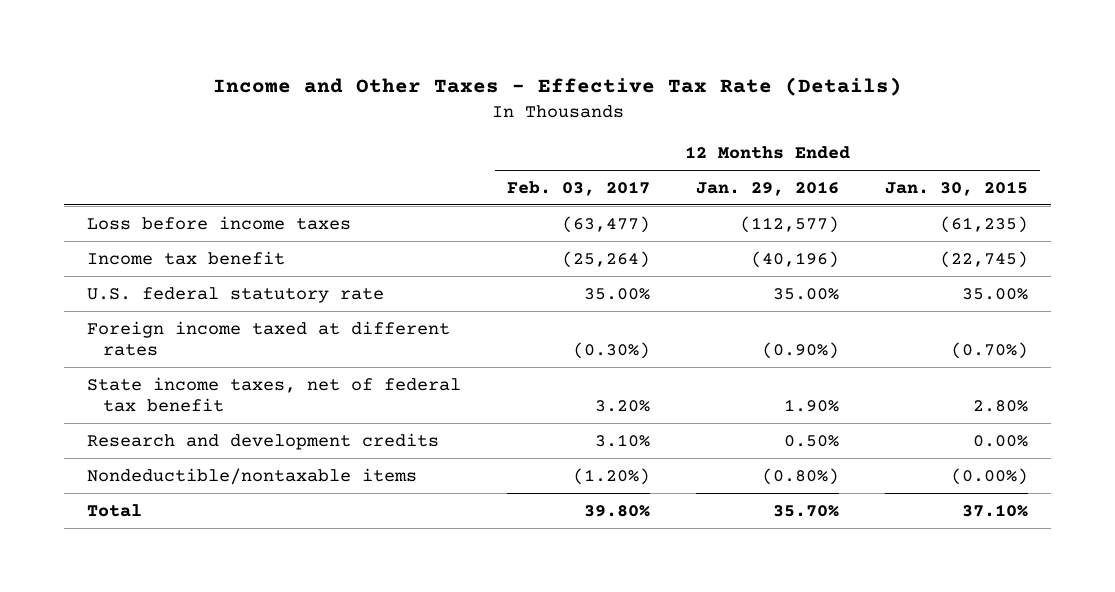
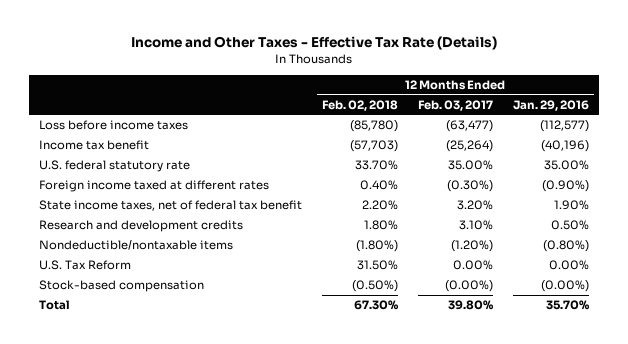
- | 12 Months Ended Feb. 03, 2017 | 12 Months Ended Jan. 29, 2016 | 12 Months Ended Jan. 30, 2015
+ | 12 Months Ended Feb. 02, 2018 | 12 Months Ended Feb. 03, 2017 | 12 Months Ended Jan. 29, 2016
+ U.S. Tax Reform | 31.50% | 0.00% | 0.00%
+ Stock-based compensation | (0.50%) | (0.00%) | (0.00%)

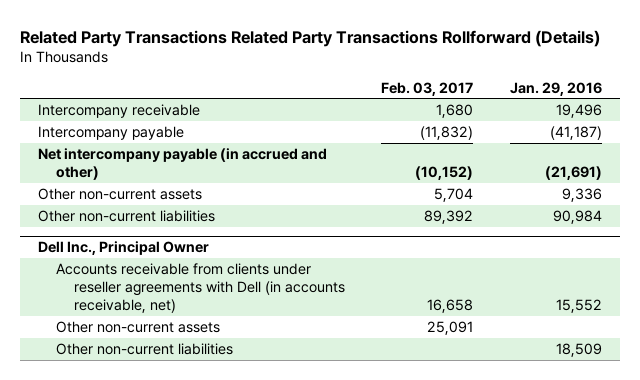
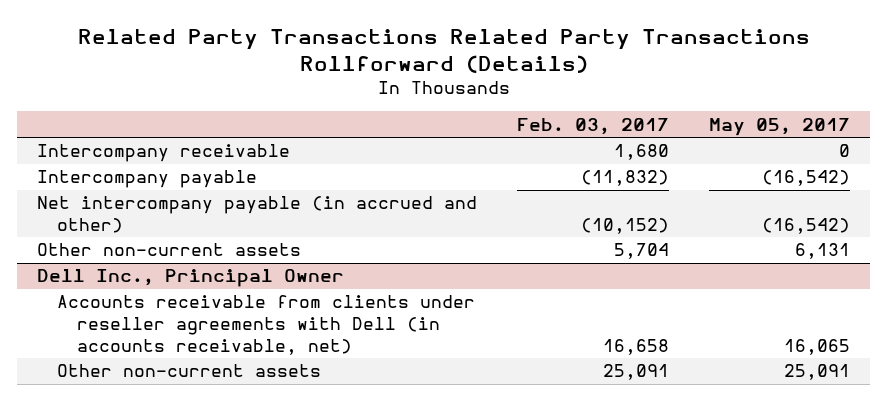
- | Feb. 03, 2017 | Jan. 29, 2016
+ | Feb. 03, 2017 | May 05, 2017
- Other non-current liabilities | 89,392 | 90,984
@ Dell Inc., Principal Owner
- Other non-current liabilities | | 18,509

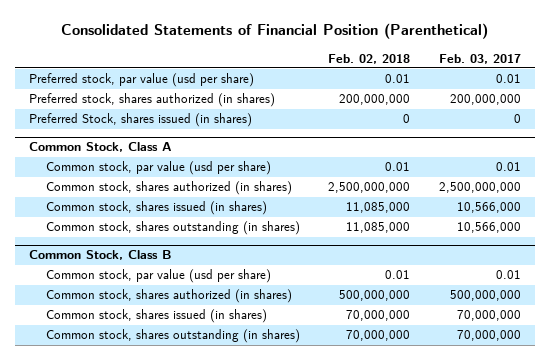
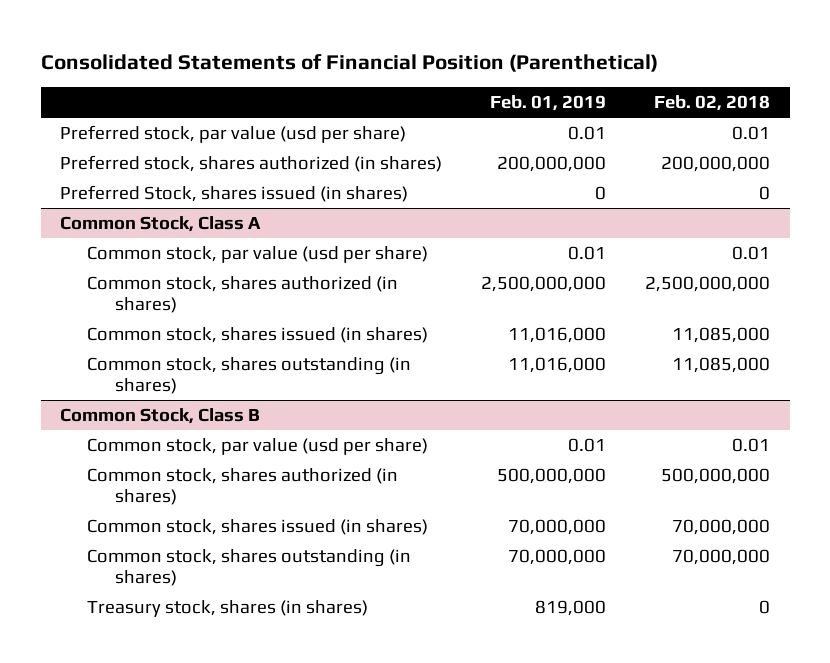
- | Feb. 02, 2018 | Feb. 03, 2017
+ | Feb. 01, 2019 | Feb. 02, 2018
@ Common Stock, Class B
+ Treasury stock, shares (in shares) | 819,000 | 0

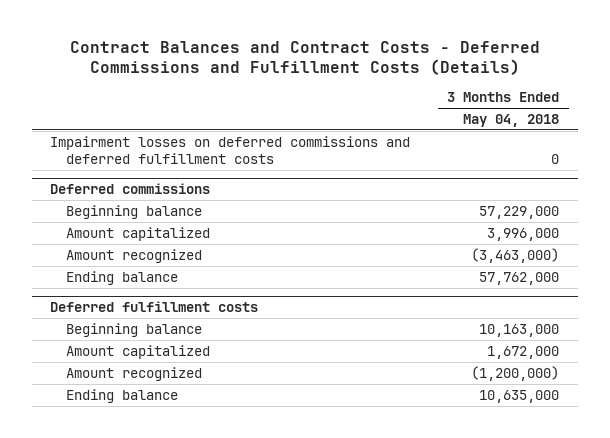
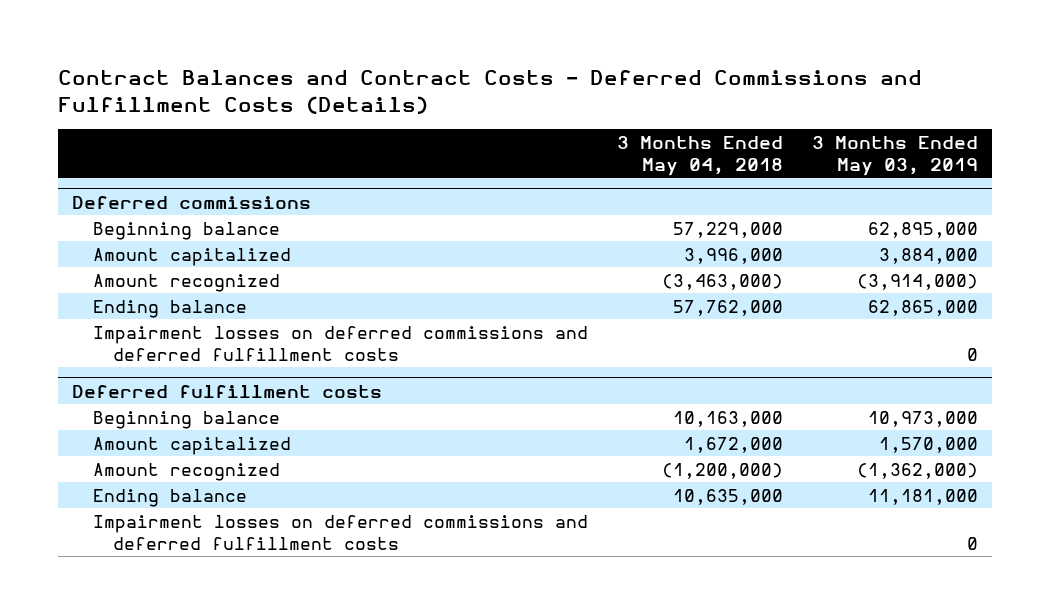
- | 3 Months Ended May 04, 2018
+ | 3 Months Ended May 04, 2018 | 3 Months Ended May 03, 2019
- Impairment losses on deferred commissions and deferred fulfillment costs | 0
@ Deferred commissions
+ Impairment losses on deferred commissions and deferred fulfillment costs | | 0
@ Deferred fulfillment costs
+ Impairment losses on deferred commissions and deferred fulfillment costs | | 0

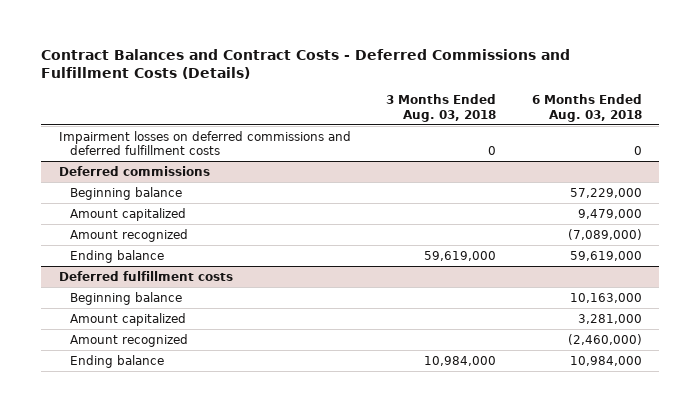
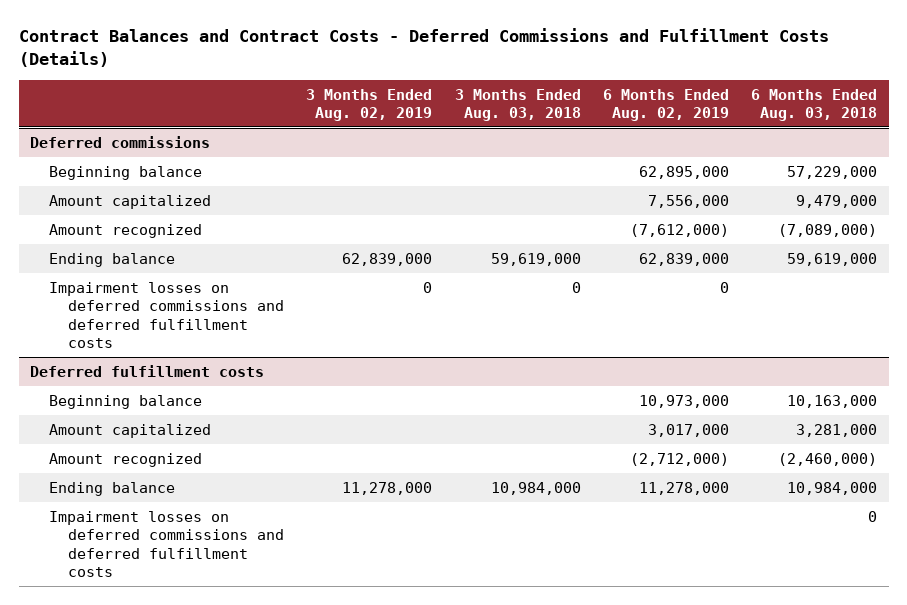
- | 3 Months Ended Aug. 03, 2018 | 6 Months Ended Aug. 03, 2018
+ | 3 Months Ended Aug. 02, 2019 | 3 Months Ended Aug. 03, 2018 | 6 Months Ended Aug. 02, 2019 | 6 Months Ended Aug. 03, 2018
- Impairment losses on deferred commissions and deferred fulfillment costs | 0 | 0
@ Deferred commissions
+ Impairment losses on deferred commissions and deferred fulfillment costs | 0 | 0 | 0 |
@ Deferred fulfillment costs
+ Impairment losses on deferred commissions and deferred fulfillment costs | | | | 0

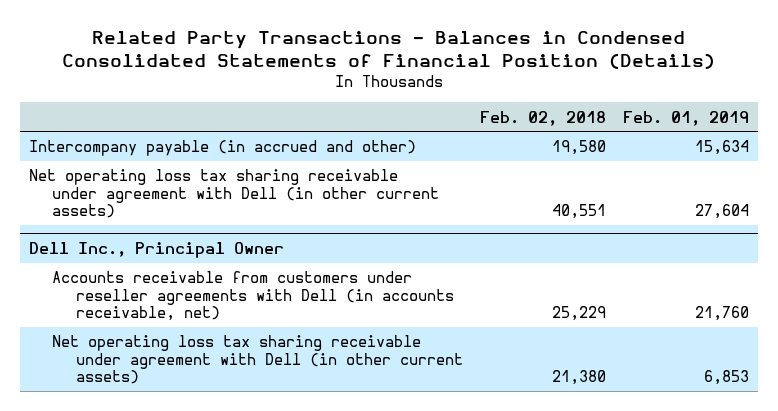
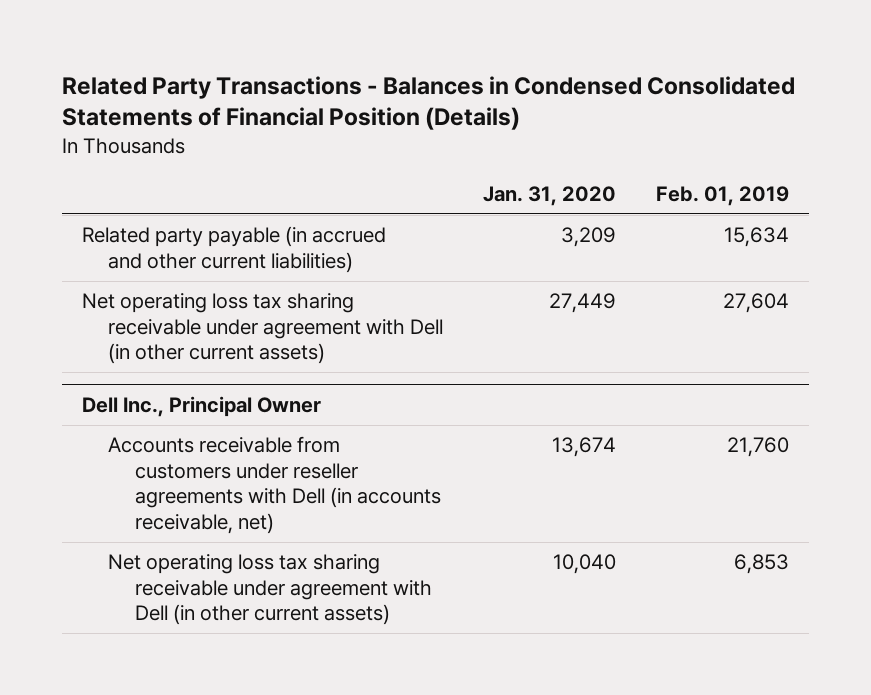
- | Feb. 02, 2018 | Feb. 01, 2019
+ | Jan. 31, 2020 | Feb. 01, 2019
- Intercompany payable (in accrued and other) | 19,580 | 15,634
+ Related party payable (in accrued and other current liabilities) | 3,209 | 15,634

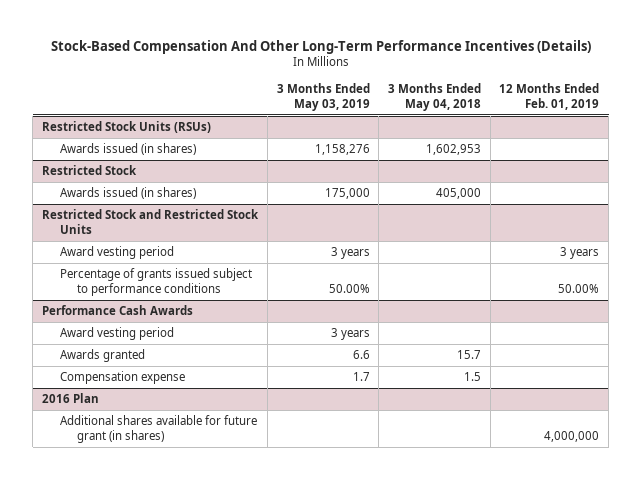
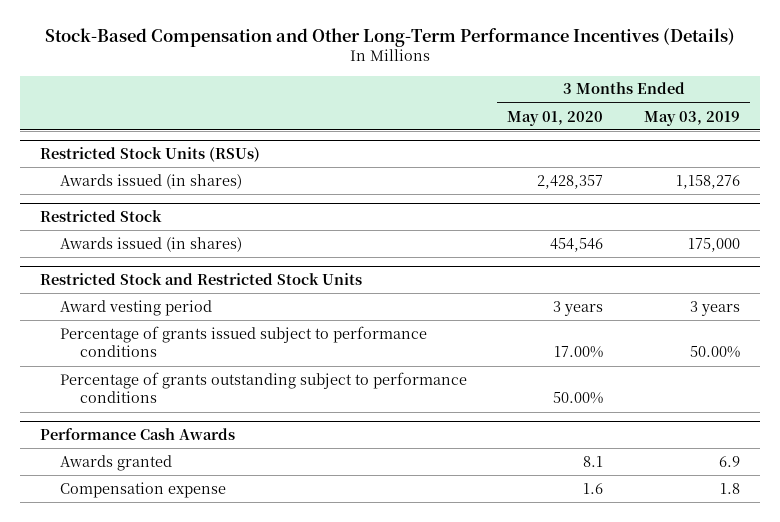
- Stock-Based Compensation And Other Long-Term Performance Incentives (Details)
+ Stock-Based Compensation and Other Long-Term Performance Incentives (Details)
- | 3 Months Ended May 03, 2019 | 3 Months Ended May 04, 2018 | 12 Months Ended Feb. 01, 2019
+ | 3 Months Ended May 01, 2020 | 3 Months Ended May 03, 2019
@ Restricted Stock and Restricted Stock Units
+ Percentage of grants outstanding subject to performance conditions | 50.00% |
@ Performance Cash Awards
- Award vesting period | 3 years | |
- Awards granted | 6.6 | 15.7 |
- Compensation expense | 1.7 | 1.5 |
- 2016 Plan
- Additional shares available for future grant (in shares) | | | 4,000,000
@ Performance Cash Awards
+ Awards granted | 8.1 | 6.9
+ Compensation expense | 1.6 | 1.8

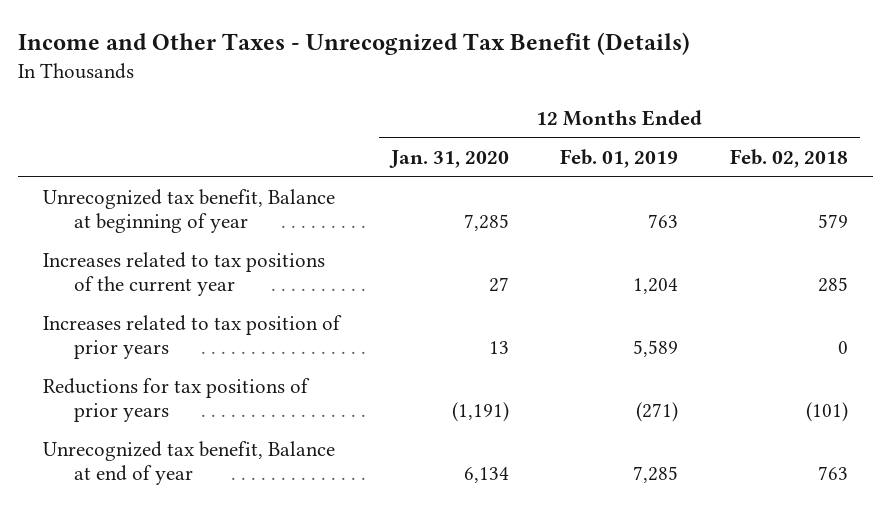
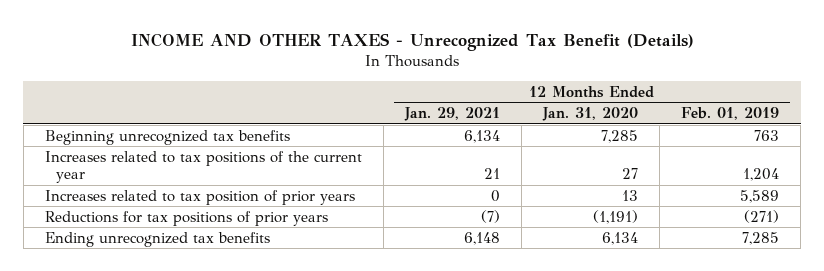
- Income and Other Taxes - Unrecognized Tax Benefit (Details)
+ INCOME AND OTHER TAXES - Unrecognized Tax Benefit (Details)
- | 12 Months Ended Jan. 31, 2020 | 12 Months Ended Feb. 01, 2019 | 12 Months Ended Feb. 02, 2018
+ | 12 Months Ended Jan. 29, 2021 | 12 Months Ended Jan. 31, 2020 | 12 Months Ended Feb. 01, 2019
- Unrecognized tax benefit, Balance at beginning of year | 7,285 | 763 | 579
+ Beginning unrecognized tax benefits | 6,134 | 7,285 | 763
- Unrecognized tax benefit, Balance at end of year | 6,134 | 7,285 | 763
+ Ending unrecognized tax benefits | 6,148 | 6,134 | 7,285

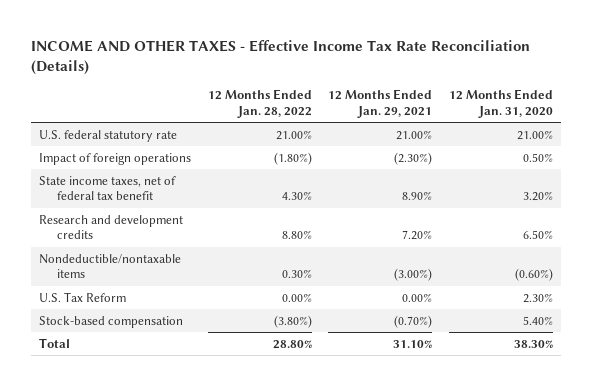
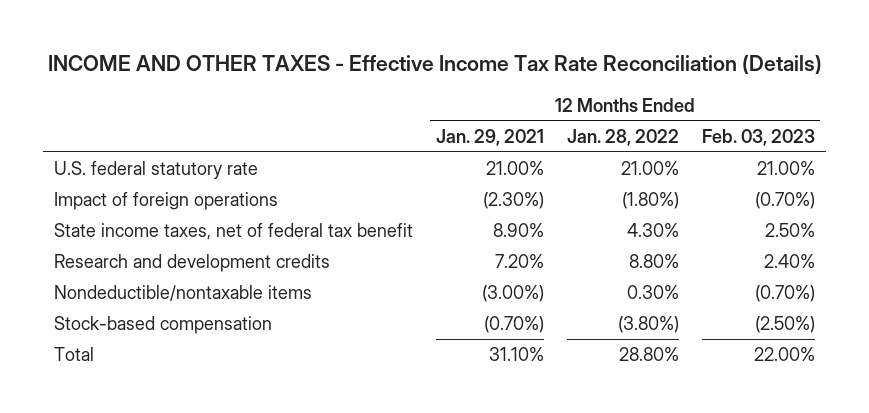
- | 12 Months Ended Jan. 28, 2022 | 12 Months Ended Jan. 29, 2021 | 12 Months Ended Jan. 31, 2020
+ | 12 Months Ended Jan. 29, 2021 | 12 Months Ended Jan. 28, 2022 | 12 Months Ended Feb. 03, 2023
- U.S. Tax Reform | 0.00% | 0.00% | 2.30%

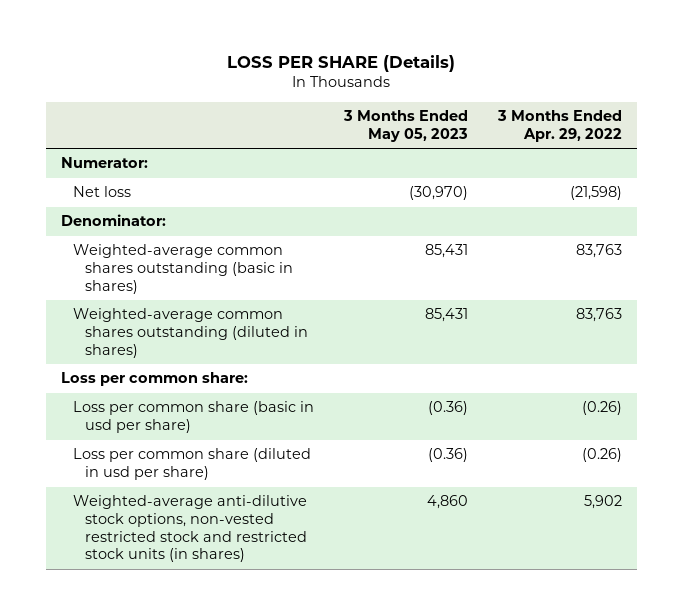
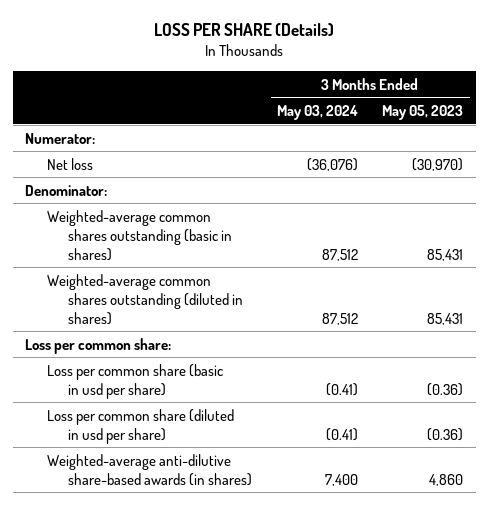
- | 3 Months Ended May 05, 2023 | 3 Months Ended Apr. 29, 2022
+ | 3 Months Ended May 03, 2024 | 3 Months Ended May 05, 2023
- Weighted-average anti-dilutive stock options, non-vested restricted stock and restricted stock units (in shares) | 4,860 | 5,902
+ Weighted-average anti-dilutive share-based awards (in shares) | 7,400 | 4,860

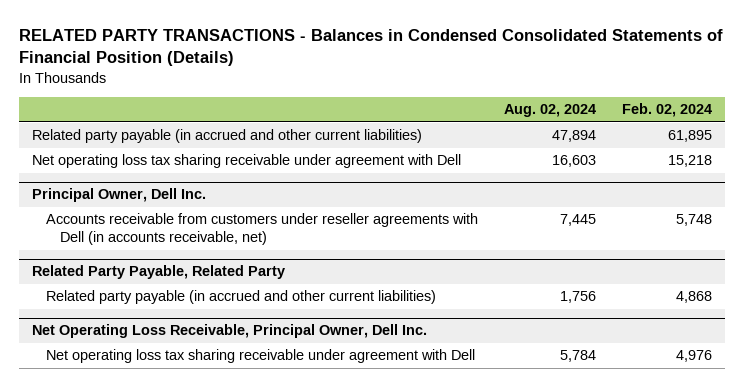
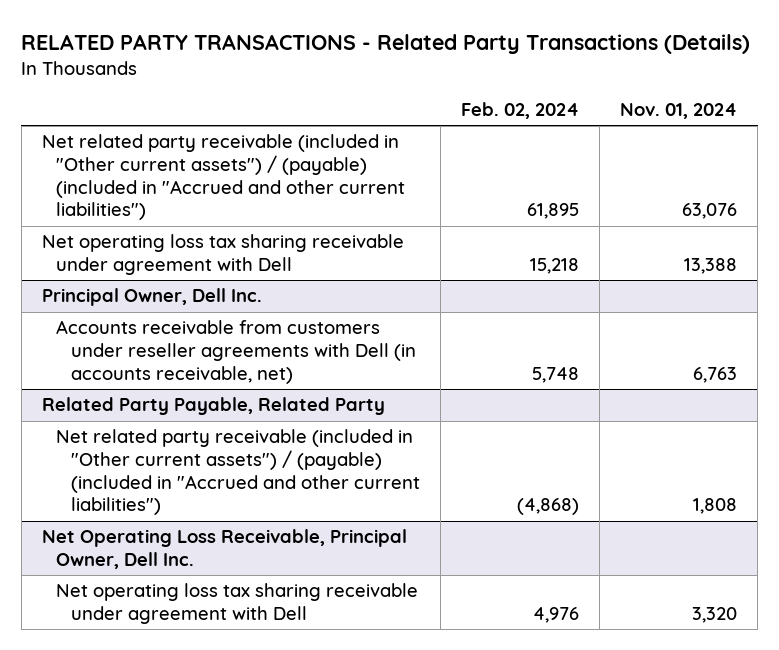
- RELATED PARTY TRANSACTIONS - Balances in Condensed Consolidated Statements of Financial Position (Details)
+ RELATED PARTY TRANSACTIONS - Related Party Transactions (Details)
- | Aug. 02, 2024 | Feb. 02, 2024
+ | Feb. 02, 2024 | Nov. 01, 2024
- Related party payable (in accrued and other current liabilities) | 47,894 | 61,895
+ Net related party receivable (included in "Other current assets") / (payable) (included in "Accrued and other current liabilities") | 61,895 | 63,076
@ Related Party Payable, Related Party
- Related party payable (in accrued and other current liabilities) | 1,756 | 4,868
+ Net related party receivable (included in "Other current assets") / (payable) (included in "Accrued and other current liabilities") | (4,868) | 1,808

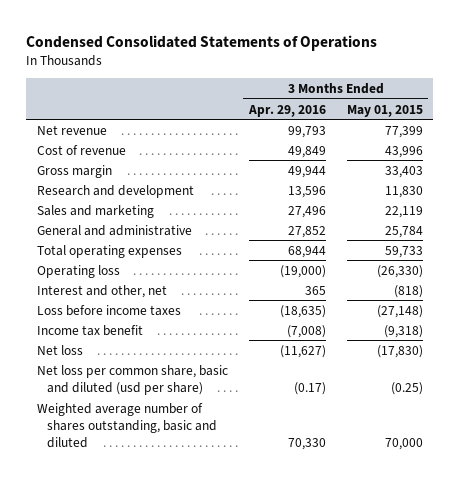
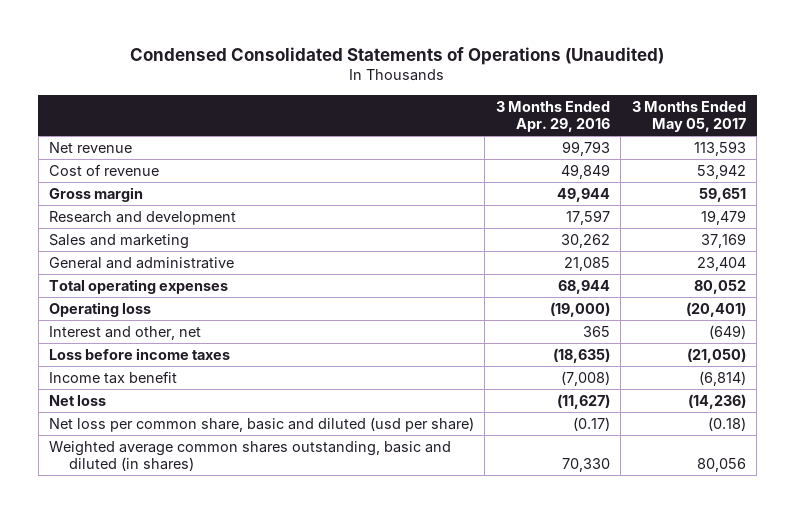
- Condensed Consolidated Statements of Operations
+ Condensed Consolidated Statements of Operations (Unaudited)
- | 3 Months Ended Apr. 29, 2016 | 3 Months Ended May 01, 2015
+ | 3 Months Ended Apr. 29, 2016 | 3 Months Ended May 05, 2017
- Research and development | 13,596 | 11,830
- Sales and marketing | 27,496 | 22,119
- General and administrative | 27,852 | 25,784
+ Research and development | 17,597 | 19,479
+ Sales and marketing | 30,262 | 37,169
+ General and administrative | 21,085 | 23,404
- Weighted average number of shares outstanding, basic and diluted | 70,330 | 70,000
+ Weighted average common shares outstanding, basic and diluted (in shares) | 70,330 | 80,056

